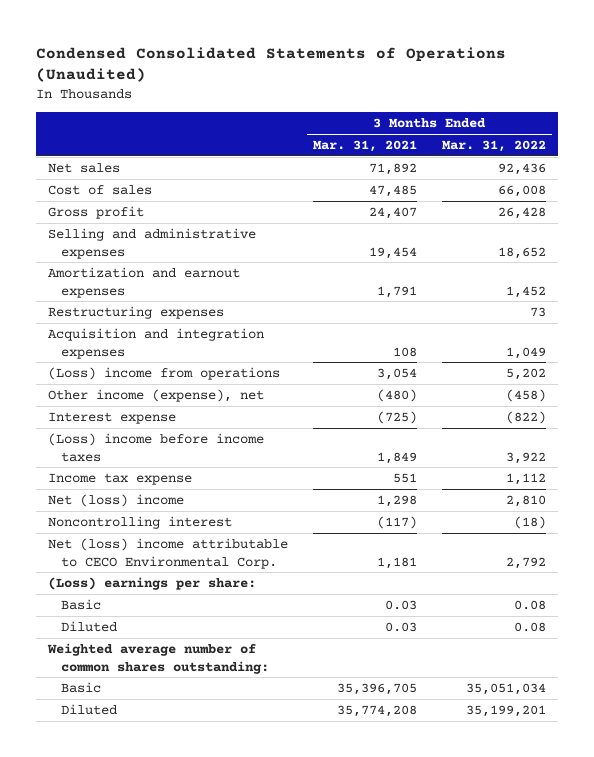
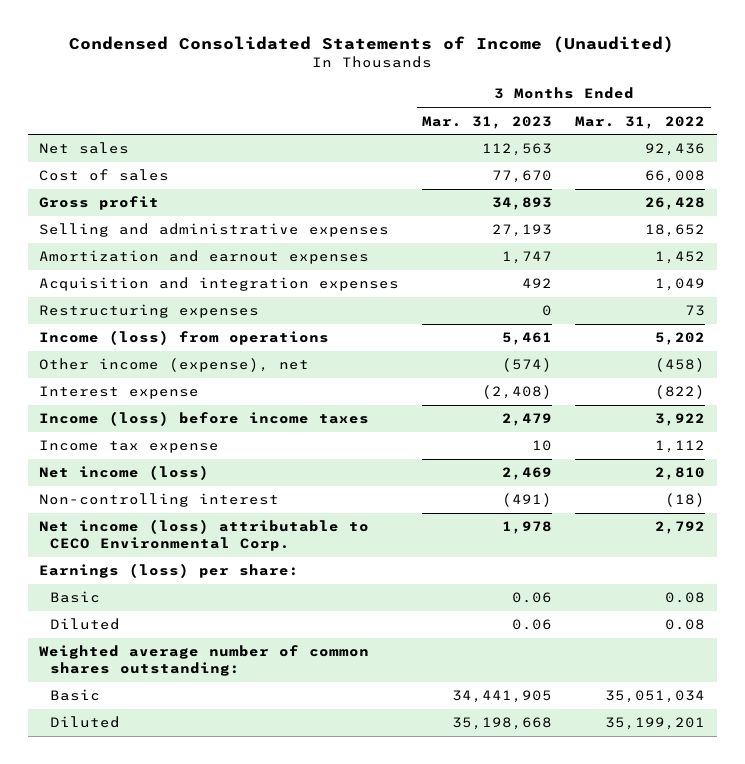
- Condensed Consolidated Statements of Operations (Unaudited)
+ Condensed Consolidated Statements of Income (Unaudited)
- | 3 Months Ended Mar. 31, 2021 | 3 Months Ended Mar. 31, 2022
+ | 3 Months Ended Mar. 31, 2023 | 3 Months Ended Mar. 31, 2022
- (Loss) income from operations | 3,054 | 5,202
moved down: Restructuring expenses | 0 | 73
+ Income (loss) from operations | 5,461 | 5,202
- (Loss) income before income taxes | 1,849 | 3,922
+ Income (loss) before income taxes | 2,479 | 3,922
- Net (loss) income | 1,298 | 2,810
- Noncontrolling interest | (117) | (18)
- Net (loss) income attributable to CECO Environmental Corp. | 1,181 | 2,792
- (Loss) earnings per share:
+ Net income (loss) | 2,469 | 2,810
+ Non-controlling interest | (491) | (18)
+ Net income (loss) attributable to CECO Environmental Corp. | 1,978 | 2,792
+ Earnings (loss) per share:

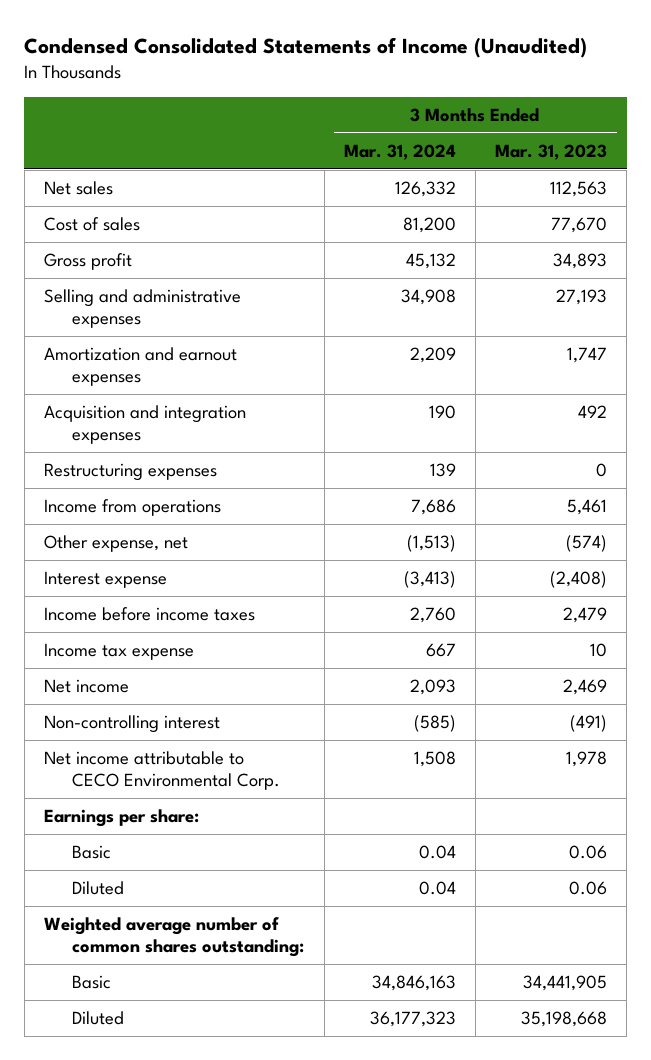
- | 3 Months Ended Mar. 31, 2023 | 3 Months Ended Mar. 31, 2022
+ | 3 Months Ended Mar. 31, 2024 | 3 Months Ended Mar. 31, 2023
- Income (loss) from operations | 5,461 | 5,202
- Other income (expense), net | (574) | (458)
+ Income from operations | 7,686 | 5,461
+ Other expense, net | (1,513) | (574)
- Income (loss) before income taxes | 2,479 | 3,922
+ Income before income taxes | 2,760 | 2,479
- Net income (loss) | 2,469 | 2,810
+ Net income | 2,093 | 2,469
- Net income (loss) attributable to CECO Environmental Corp. | 1,978 | 2,792
- Earnings (loss) per share:
+ Net income attributable to CECO Environmental Corp. | 1,508 | 1,978
+ Earnings per share:

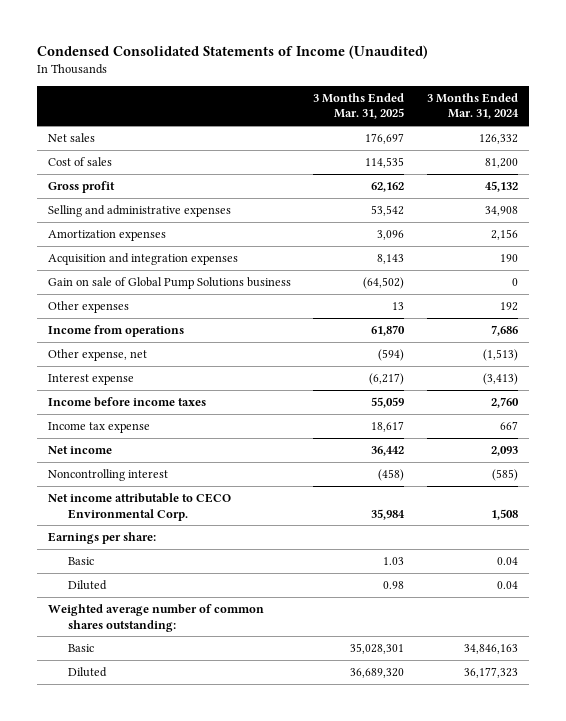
- | 3 Months Ended Mar. 31, 2024 | 3 Months Ended Mar. 31, 2023
+ | 3 Months Ended Mar. 31, 2025 | 3 Months Ended Mar. 31, 2024
- Amortization and earnout expenses | 2,209 | 1,747
+ Amortization expenses | 3,096 | 2,156
- Restructuring expenses | 139 | 0
+ Gain on sale of Global Pump Solutions business | (64,502) | 0
+ Other expenses | 13 | 192
- Non-controlling interest | (585) | (491)
+ Noncontrolling interest | (458) | (585)

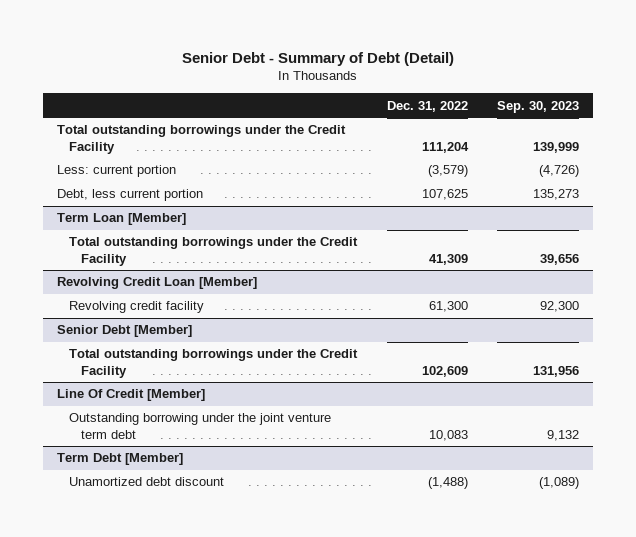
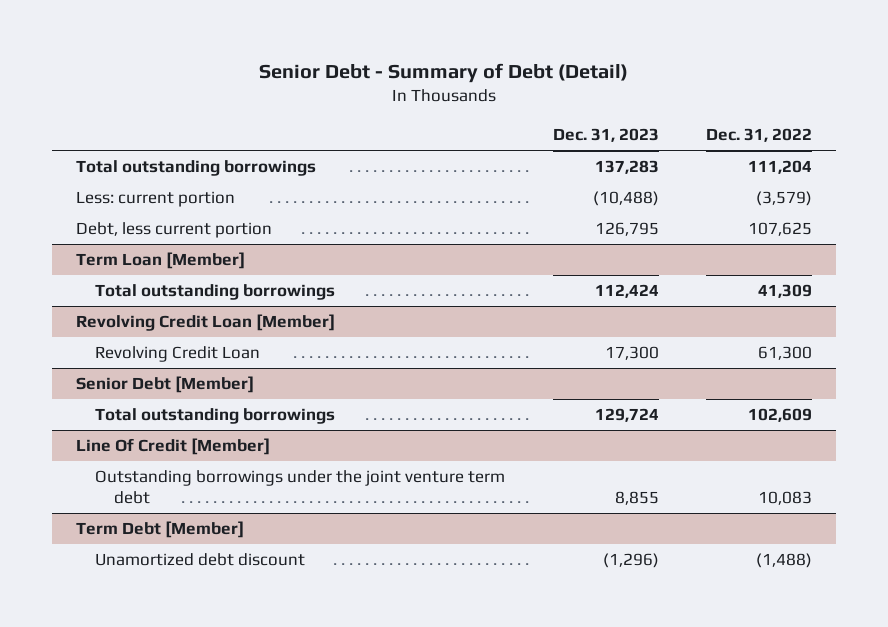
- | Dec. 31, 2022 | Sep. 30, 2023
+ | Dec. 31, 2023 | Dec. 31, 2022
- Total outstanding borrowings under the Credit Facility | 111,204 | 139,999
+ Total outstanding borrowings | 137,283 | 111,204
@ Term Loan [Member]
- Total outstanding borrowings under the Credit Facility | 41,309 | 39,656
+ Total outstanding borrowings | 112,424 | 41,309
@ Revolving Credit Loan [Member]
- Revolving credit facility | 61,300 | 92,300
+ Revolving Credit Loan | 17,300 | 61,300
@ Senior Debt [Member]
- Total outstanding borrowings under the Credit Facility | 102,609 | 131,956
+ Total outstanding borrowings | 129,724 | 102,609
@ Line Of Credit [Member]
- Outstanding borrowing under the joint venture term debt | 10,083 | 9,132
+ Outstanding borrowings under the joint venture term debt | 8,855 | 10,083

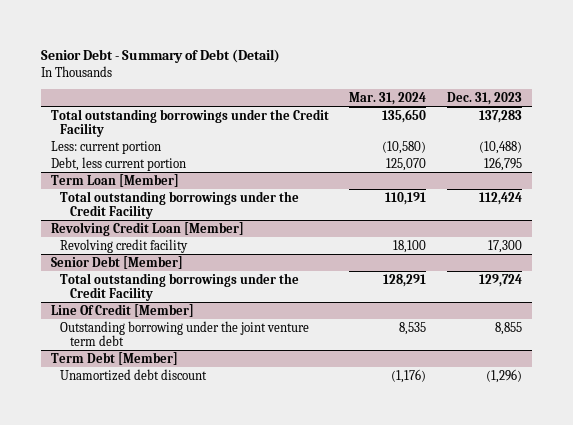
- | Dec. 31, 2023 | Dec. 31, 2022
+ | Mar. 31, 2024 | Dec. 31, 2023
- Total outstanding borrowings | 137,283 | 111,204
+ Total outstanding borrowings under the Credit Facility | 135,650 | 137,283
@ Term Loan [Member]
- Total outstanding borrowings | 112,424 | 41,309
+ Total outstanding borrowings under the Credit Facility | 110,191 | 112,424
@ Revolving Credit Loan [Member]
- Revolving Credit Loan | 17,300 | 61,300
+ Revolving credit facility | 18,100 | 17,300
@ Senior Debt [Member]
- Total outstanding borrowings | 129,724 | 102,609
+ Total outstanding borrowings under the Credit Facility | 128,291 | 129,724
@ Line Of Credit [Member]
- Outstanding borrowings under the joint venture term debt | 8,855 | 10,083
+ Outstanding borrowing under the joint venture term debt | 8,535 | 8,855

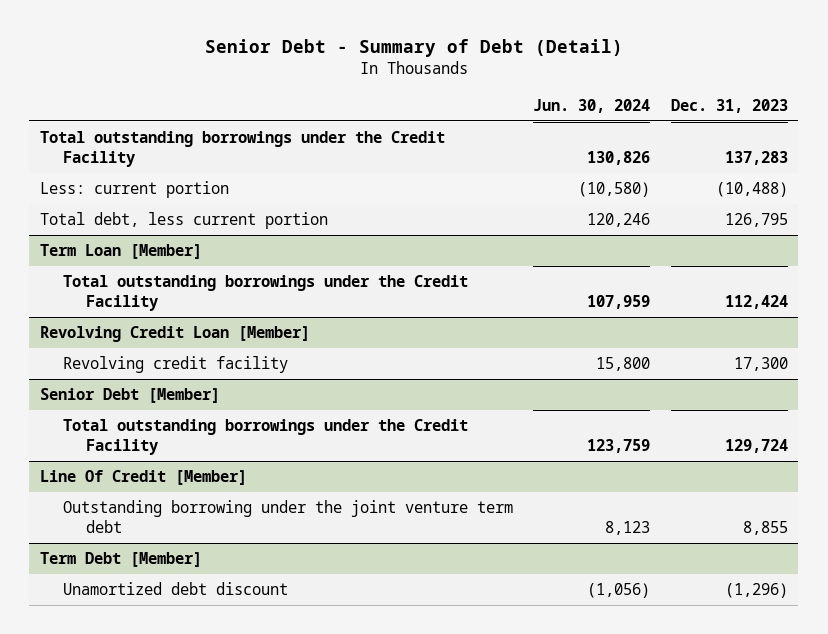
- | Mar. 31, 2024 | Dec. 31, 2023
+ | Jun. 30, 2024 | Dec. 31, 2023
- Debt, less current portion | 125,070 | 126,795
+ Total debt, less current portion | 120,246 | 126,795

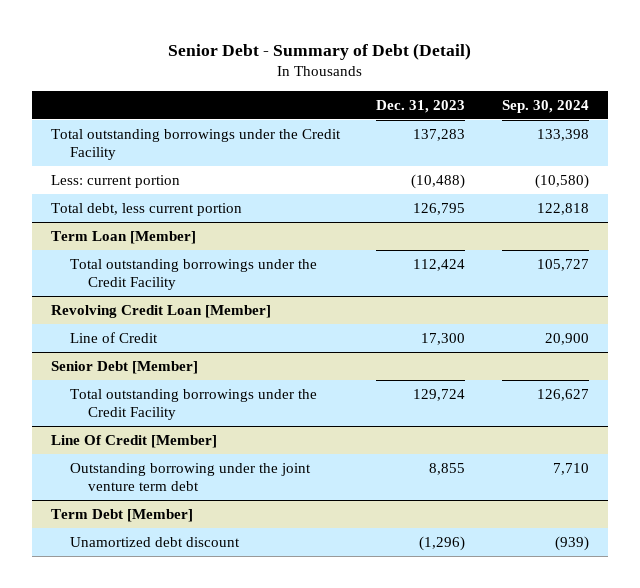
- | Jun. 30, 2024 | Dec. 31, 2023
+ | Dec. 31, 2023 | Sep. 30, 2024
@ Revolving Credit Loan [Member]
- Revolving credit facility | 15,800 | 17,300
+ Line of Credit | 17,300 | 20,900

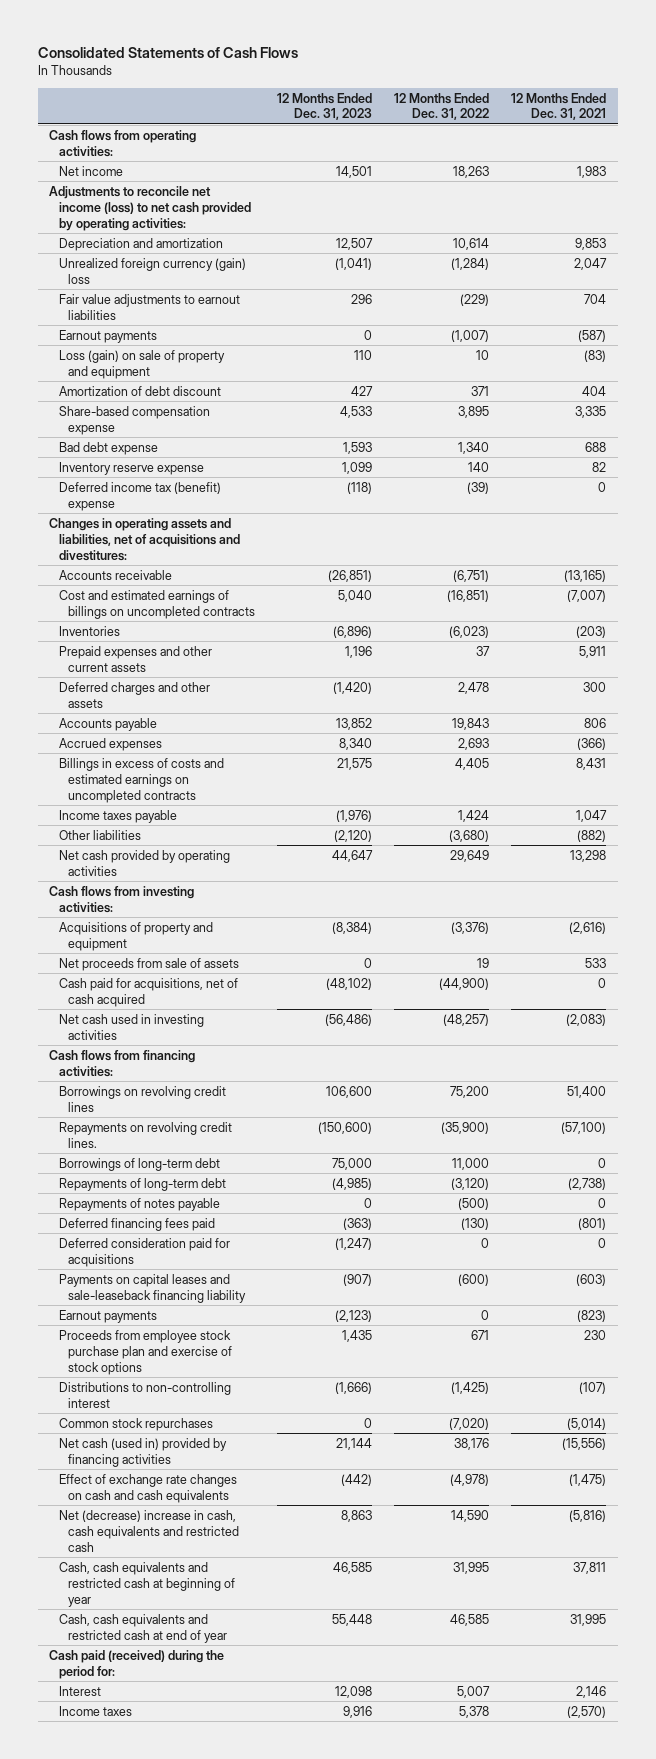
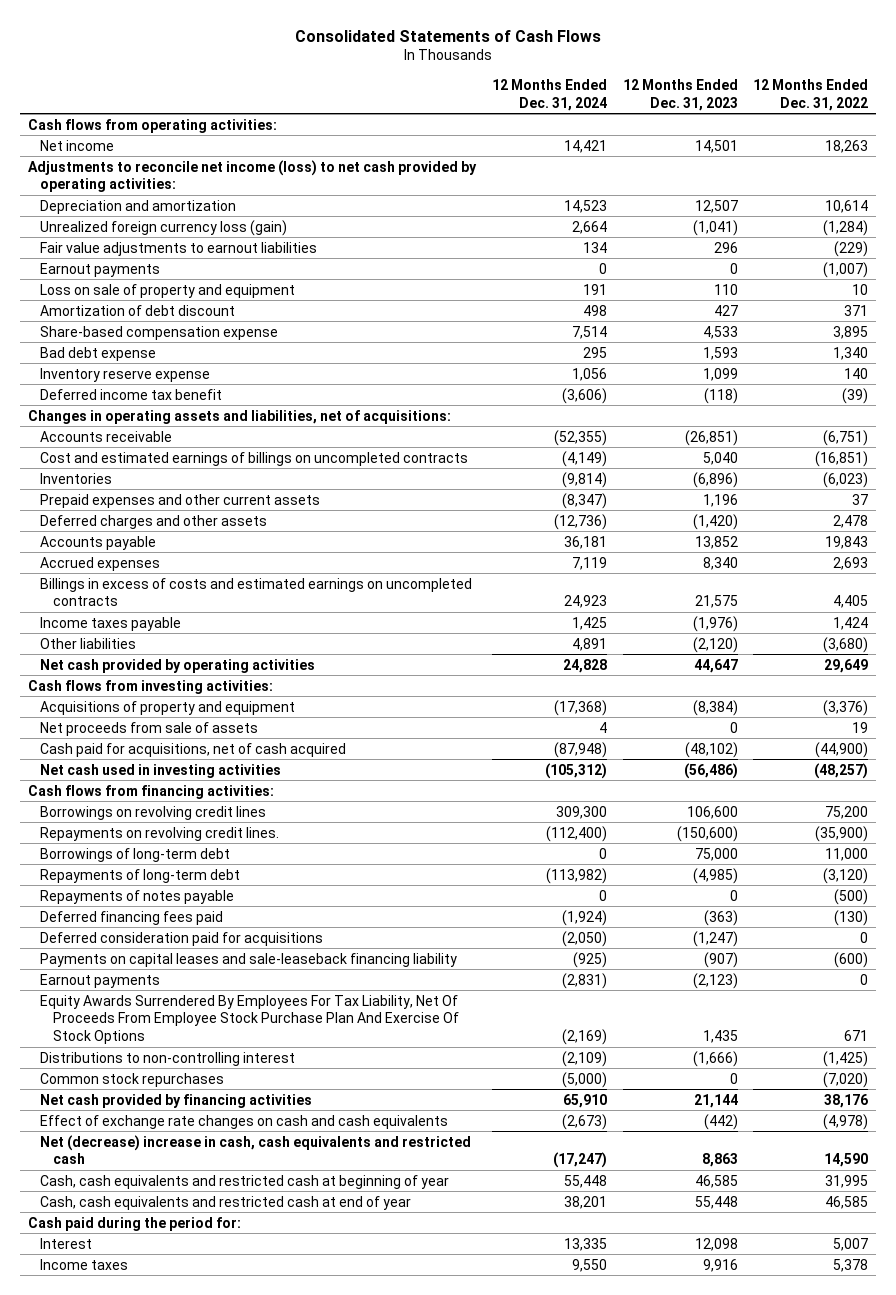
- | 12 Months Ended Dec. 31, 2023 | 12 Months Ended Dec. 31, 2022 | 12 Months Ended Dec. 31, 2021
+ | 12 Months Ended Dec. 31, 2024 | 12 Months Ended Dec. 31, 2023 | 12 Months Ended Dec. 31, 2022
- Unrealized foreign currency (gain) loss | (1,041) | (1,284) | 2,047
+ Unrealized foreign currency loss (gain) | 2,664 | (1,041) | (1,284)
- Loss (gain) on sale of property and equipment | 110 | 10 | (83)
+ Loss on sale of property and equipment | 191 | 110 | 10
- Deferred income tax (benefit) expense | (118) | (39) | 0
- Changes in operating assets and liabilities, net of acquisitions and divestitures:
+ Deferred income tax benefit | (3,606) | (118) | (39)
+ Changes in operating assets and liabilities, net of acquisitions:
- Proceeds from employee stock purchase plan and exercise of stock options | 1,435 | 671 | 230
+ Equity Awards Surrendered By Employees For Tax Liability, Net Of Proceeds From Employee Stock Purchase Plan And Exercise Of Stock Options | (2,169) | 1,435 | 671
- Net cash (used in) provided by financing activities | 21,144 | 38,176 | (15,556)
+ Net cash provided by financing activities | 65,910 | 21,144 | 38,176
- Cash paid (received) during the period for:
+ Cash paid during the period for:

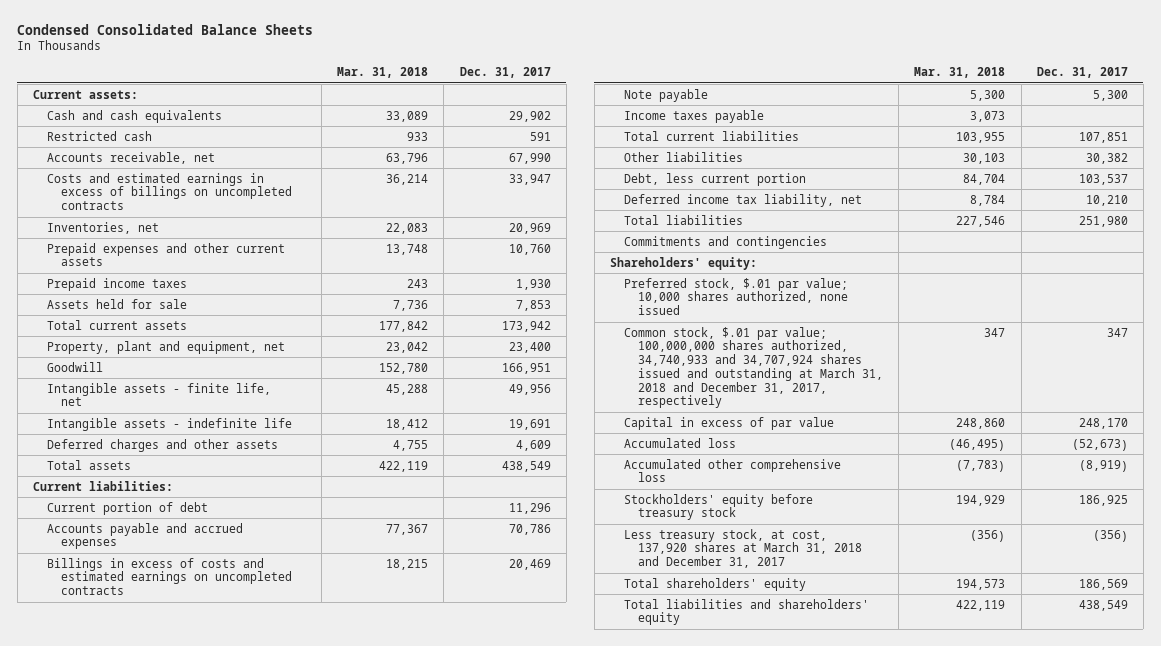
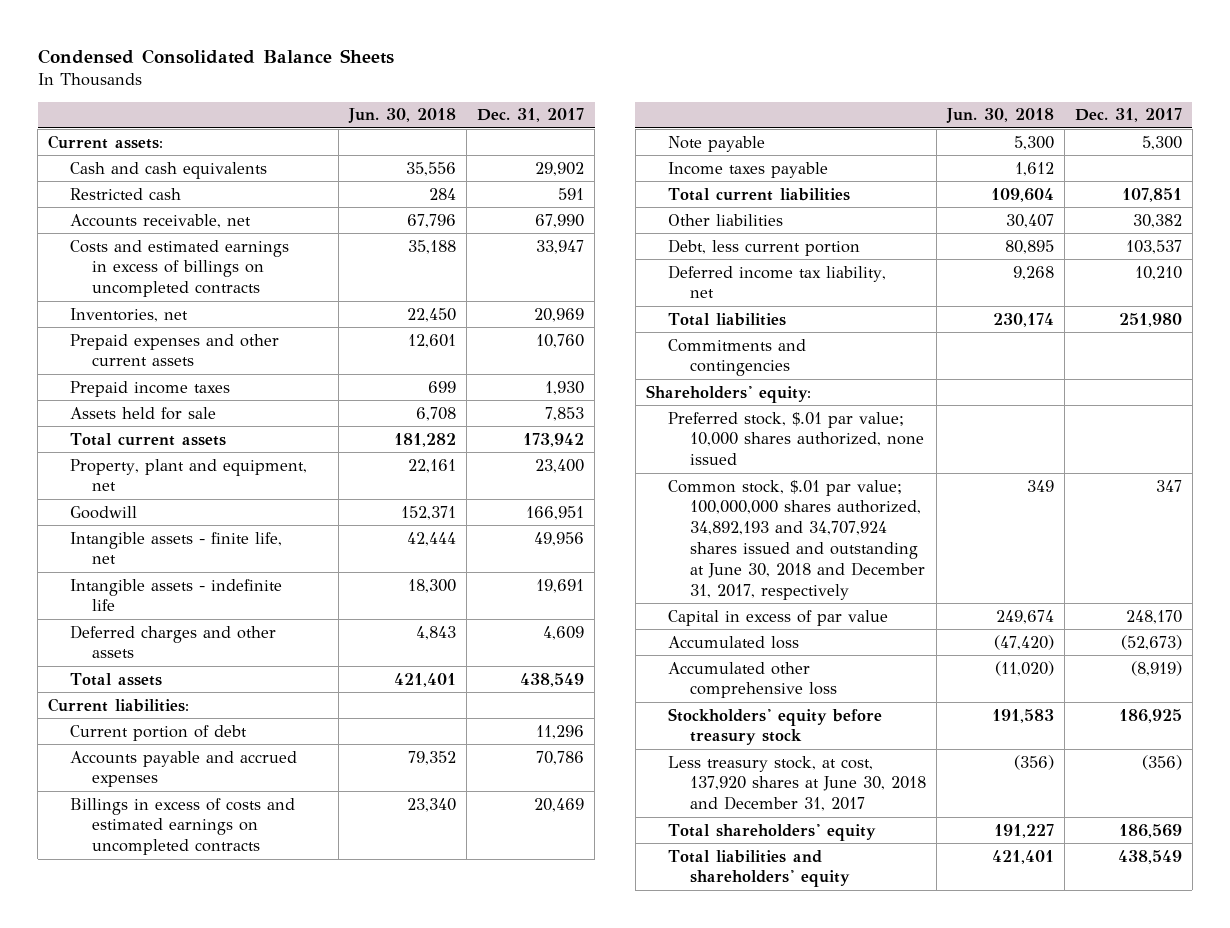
- | Mar. 31, 2018 | Dec. 31, 2017
+ | Jun. 30, 2018 | Dec. 31, 2017
- Common stock, $.01 par value; 100,000,000 shares authorized, 34,740,933 and 34,707,924 shares issued and outstanding at March 31, 2018 and December 31, 2017, respectively | 347 | 347
+ Common stock, $.01 par value; 100,000,000 shares authorized, 34,892,193 and 34,707,924 shares issued and outstanding at June 30, 2018 and December 31, 2017, respectively | 349 | 347
- Less treasury stock, at cost, 137,920 shares at March 31, 2018 and December 31, 2017 | (356) | (356)
+ Less treasury stock, at cost, 137,920 shares at June 30, 2018 and December 31, 2017 | (356) | (356)

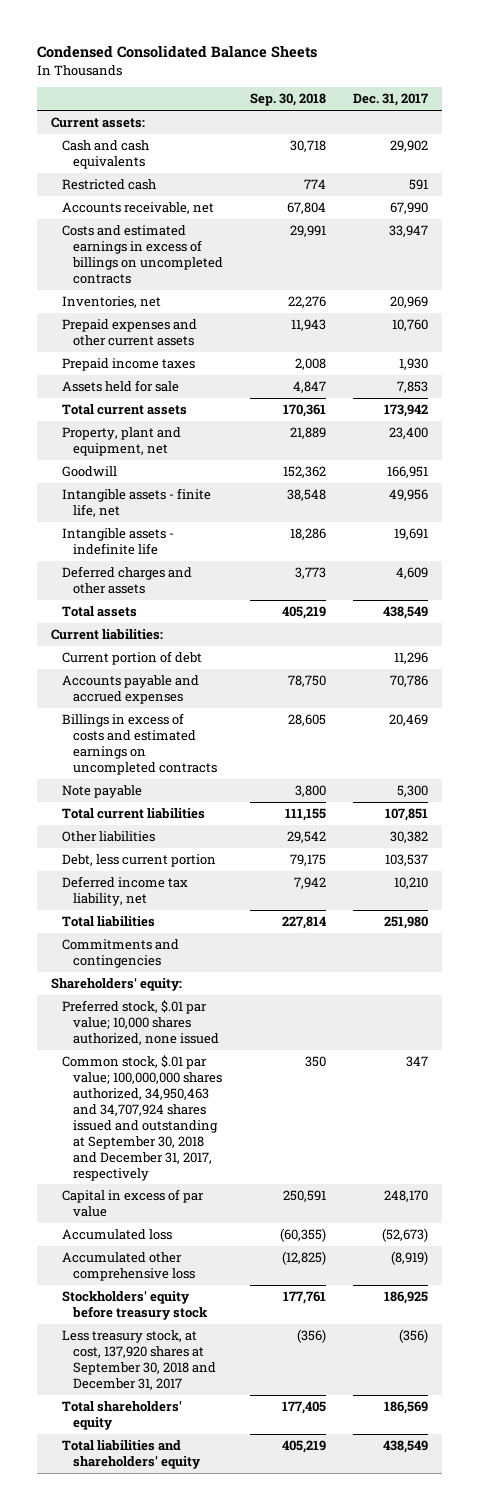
- | Jun. 30, 2018 | Dec. 31, 2017
+ | Sep. 30, 2018 | Dec. 31, 2017
- Income taxes payable | 1,612 |
- Common stock, $.01 par value; 100,000,000 shares authorized, 34,892,193 and 34,707,924 shares issued and outstanding at June 30, 2018 and December 31, 2017, respectively | 349 | 347
+ Common stock, $.01 par value; 100,000,000 shares authorized, 34,950,463 and 34,707,924 shares issued and outstanding at September 30, 2018 and December 31, 2017, respectively | 350 | 347
- Less treasury stock, at cost, 137,920 shares at June 30, 2018 and December 31, 2017 | (356) | (356)
+ Less treasury stock, at cost, 137,920 shares at September 30, 2018 and December 31, 2017 | (356) | (356)

